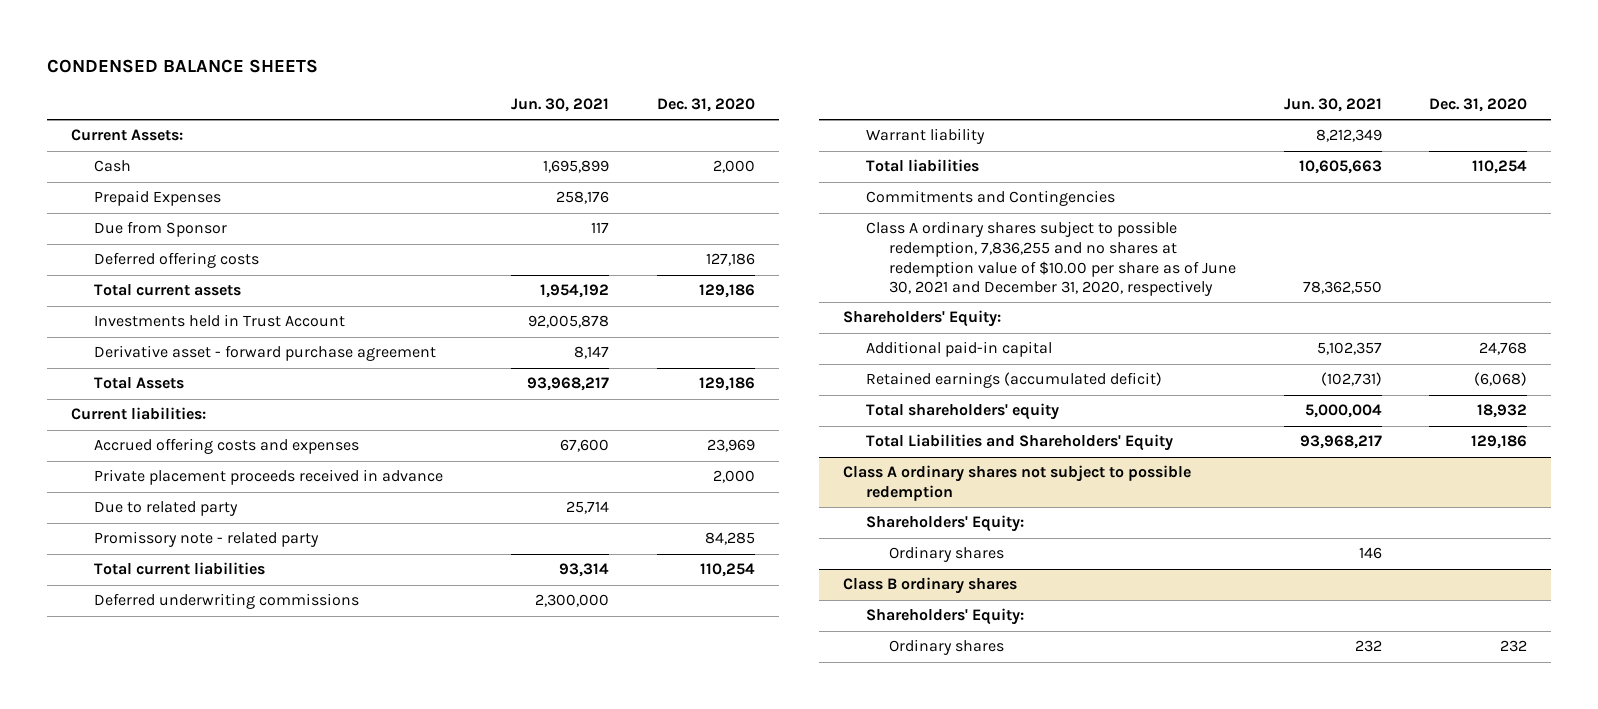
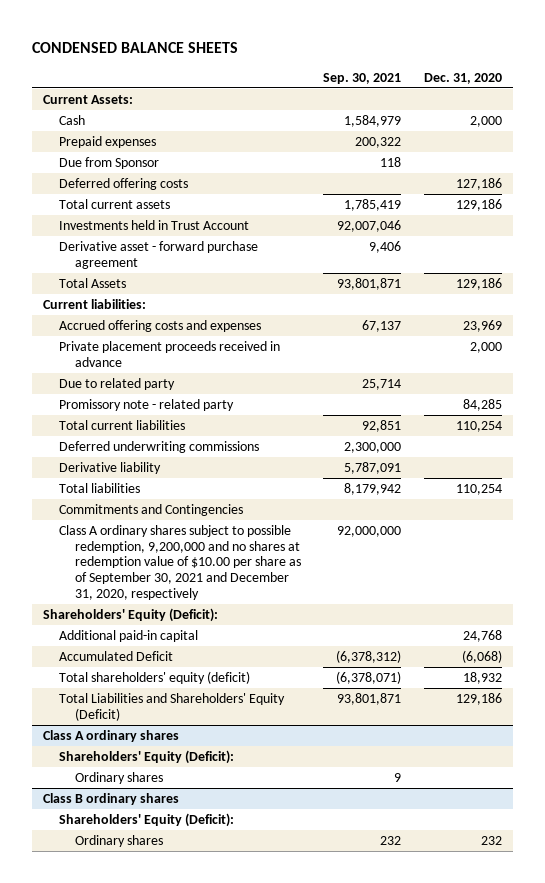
- | Jun. 30, 2021 | Dec. 31, 2020
+ | Sep. 30, 2021 | Dec. 31, 2020
- Prepaid Expenses | 258,176 |
+ Prepaid expenses | 200,322 |
- Warrant liability | 8,212,349 |
+ Derivative liability | 5,787,091 |
- Class A ordinary shares subject to possible redemption, 7,836,255 and no shares at redemption value of $10.00 per share as of June 30, 2021 and December 31, 2020, respectively | 78,362,550 |
- Shareholders' Equity:
+ Class A ordinary shares subject to possible redemption, 9,200,000 and no shares at redemption value of $10.00 per share as of September 30, 2021 and December 31, 2020, respectively | 92,000,000 |
+ Shareholders' Equity (Deficit):
- Retained earnings (accumulated deficit) | (102,731) | (6,068)
- Total shareholders' equity | 5,000,004 | 18,932
- Total Liabilities and Shareholders' Equity | 93,968,217 | 129,186
- Class A ordinary shares not subject to possible redemption
- Shareholders' Equity:
+ Accumulated Deficit | (6,378,312) | (6,068)
+ Total shareholders' equity (deficit) | (6,378,071) | 18,932
+ Total Liabilities and Shareholders' Equity (Deficit) | 93,801,871 | 129,186
+ Class A ordinary shares
+ Shareholders' Equity (Deficit):
@ Class B ordinary shares
- Shareholders' Equity:
+ Shareholders' Equity (Deficit):

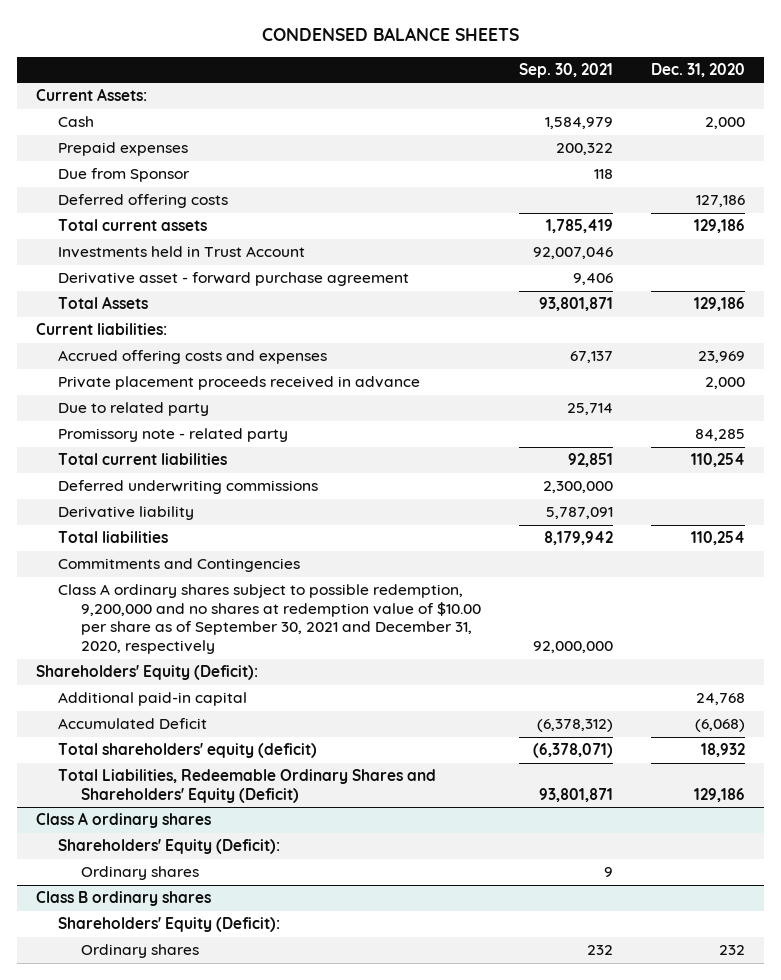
- Total Liabilities and Shareholders' Equity (Deficit) | 93,801,871 | 129,186
+ Total Liabilities, Redeemable Ordinary Shares and Shareholders' Equity (Deficit) | 93,801,871 | 129,186

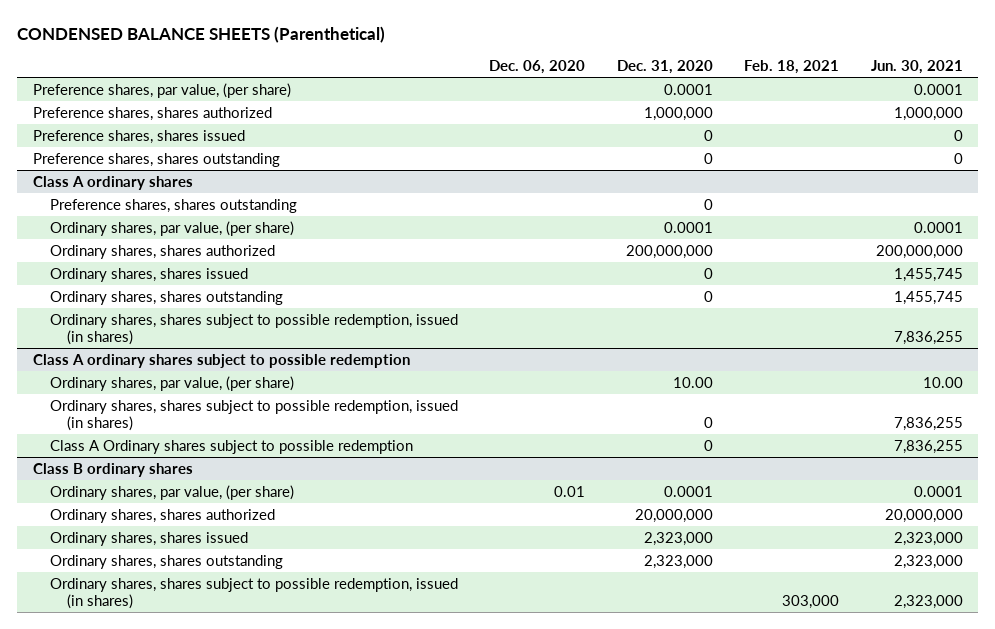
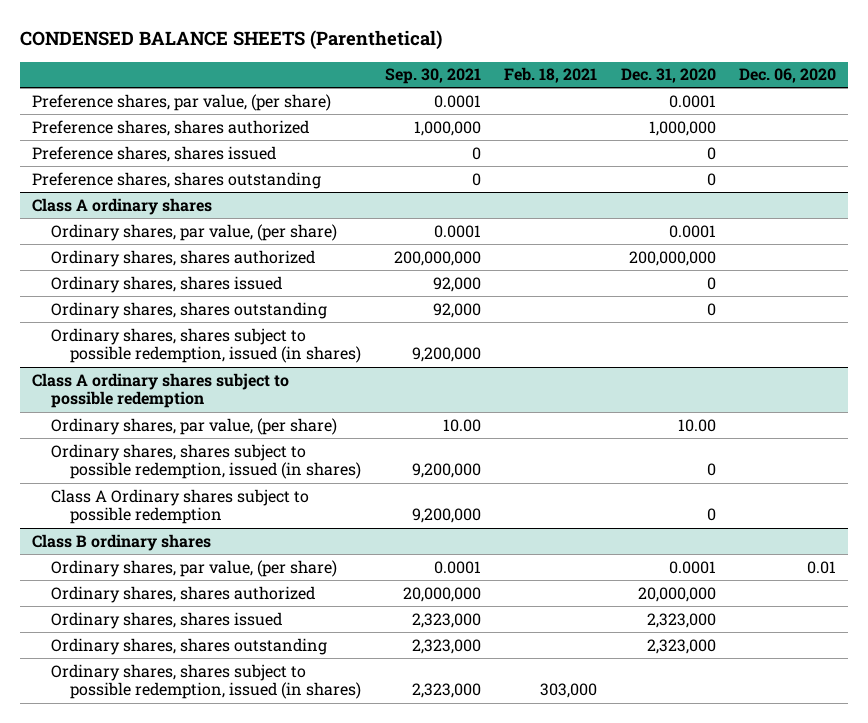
- | Dec. 06, 2020 | Dec. 31, 2020 | Feb. 18, 2021 | Jun. 30, 2021
+ | Sep. 30, 2021 | Feb. 18, 2021 | Dec. 31, 2020 | Dec. 06, 2020
@ Class A ordinary shares
- Preference shares, shares outstanding | | 0 | |

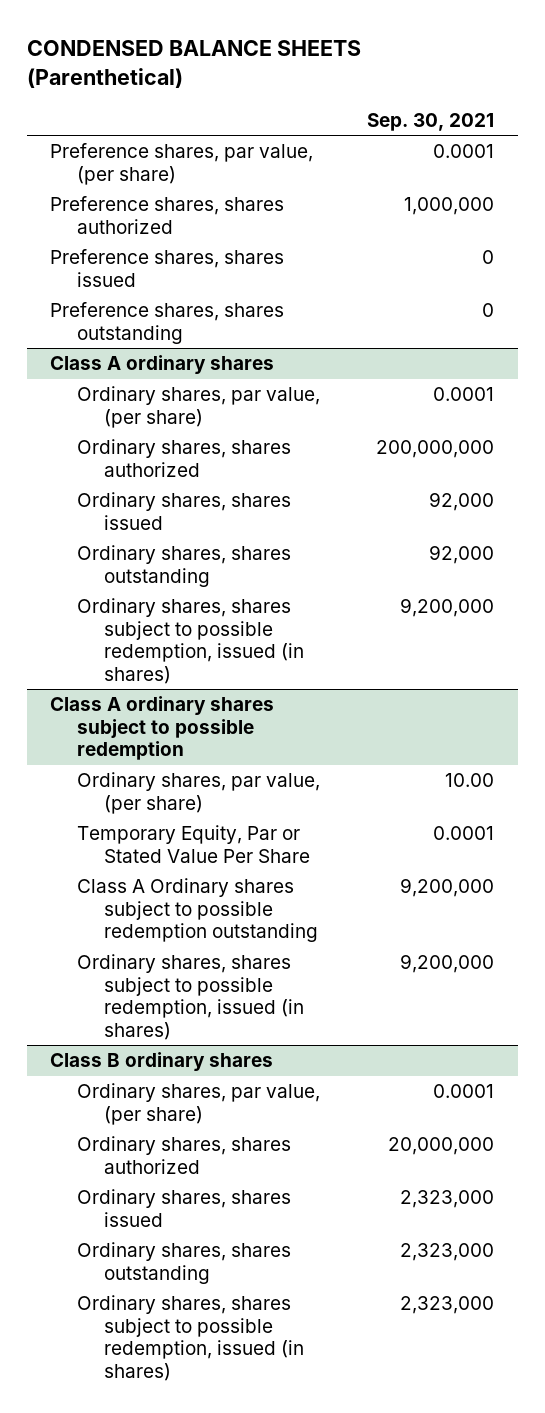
- | Sep. 30, 2021 | Feb. 18, 2021 | Dec. 31, 2020 | Dec. 06, 2020
+ | Sep. 30, 2021
@ Class A ordinary shares subject to possible redemption
+ Temporary Equity, Par or Stated Value Per Share | 0.0001
+ Class A Ordinary shares subject to possible redemption outstanding | 9,200,000
- Class A Ordinary shares subject to possible redemption | 9,200,000 | | 0 |

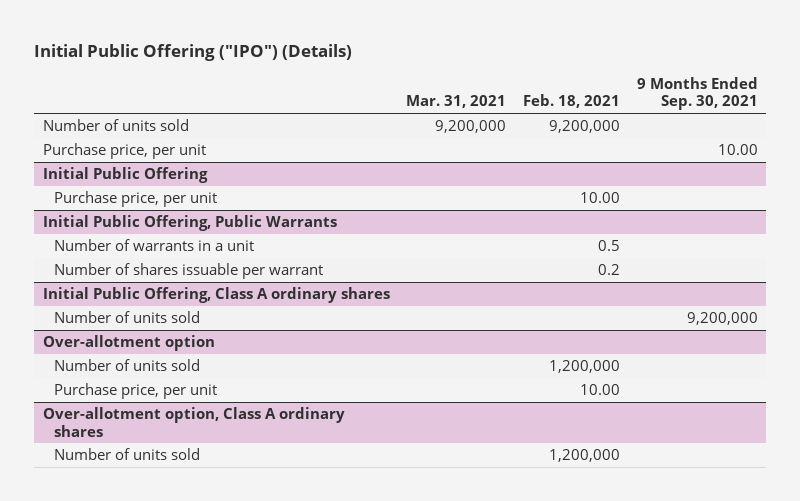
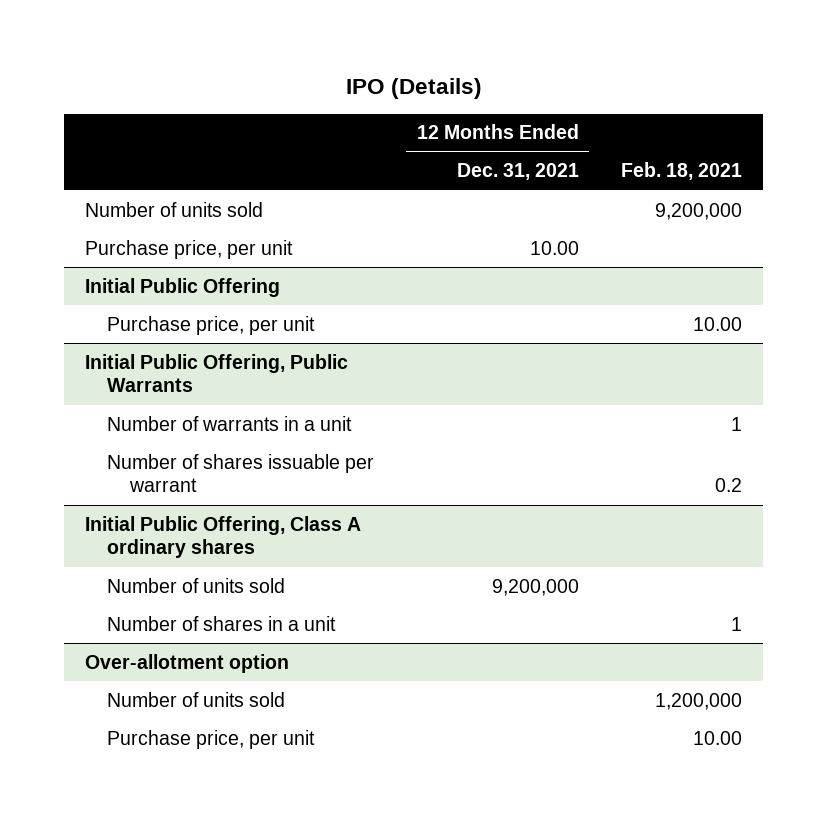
- Initial Public Offering ("IPO") (Details)
+ IPO (Details)
- | Mar. 31, 2021 | Feb. 18, 2021 | 9 Months Ended Sep. 30, 2021
+ | 12 Months Ended Dec. 31, 2021 | Feb. 18, 2021
@ Initial Public Offering, Public Warrants
- Number of warrants in a unit | | 0.5 |
+ Number of warrants in a unit | | 1
@ Initial Public Offering, Class A ordinary shares
+ Number of shares in a unit | | 1
- Over-allotment option, Class A ordinary shares
- Number of units sold | | 1,200,000 |

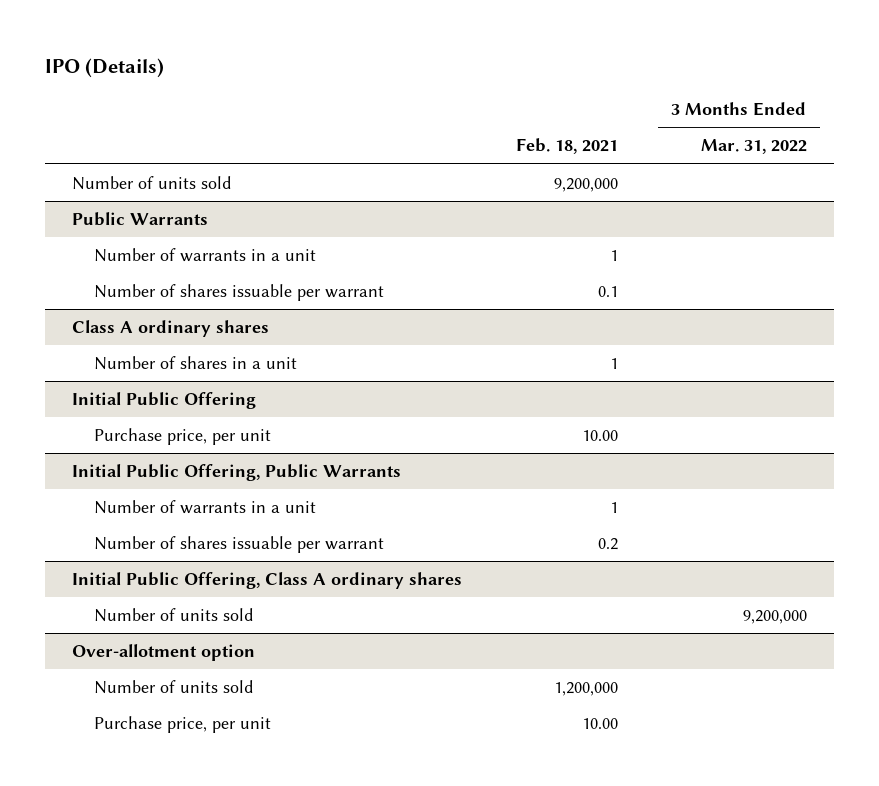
- | 12 Months Ended Dec. 31, 2021 | Feb. 18, 2021
+ | Feb. 18, 2021 | 3 Months Ended Mar. 31, 2022
- Purchase price, per unit | 10.00 |
+ Public Warrants
+ Number of warrants in a unit | 1 |
+ Number of shares issuable per warrant | 0.1 |
+ Class A ordinary shares
+ Number of shares in a unit | 1 |
@ Initial Public Offering, Class A ordinary shares
- Number of shares in a unit | | 1

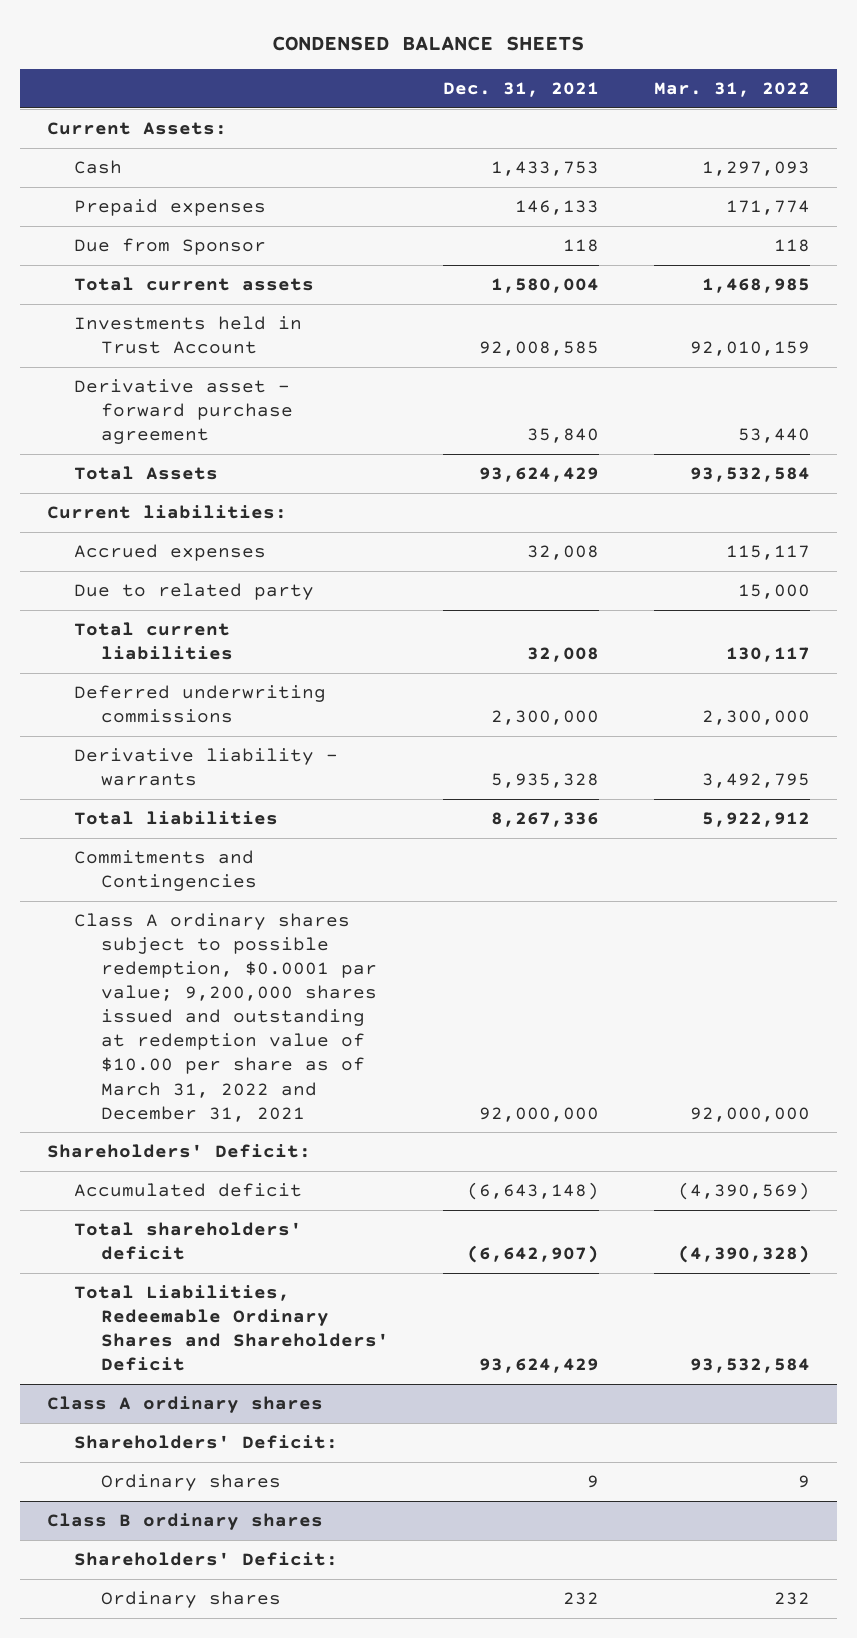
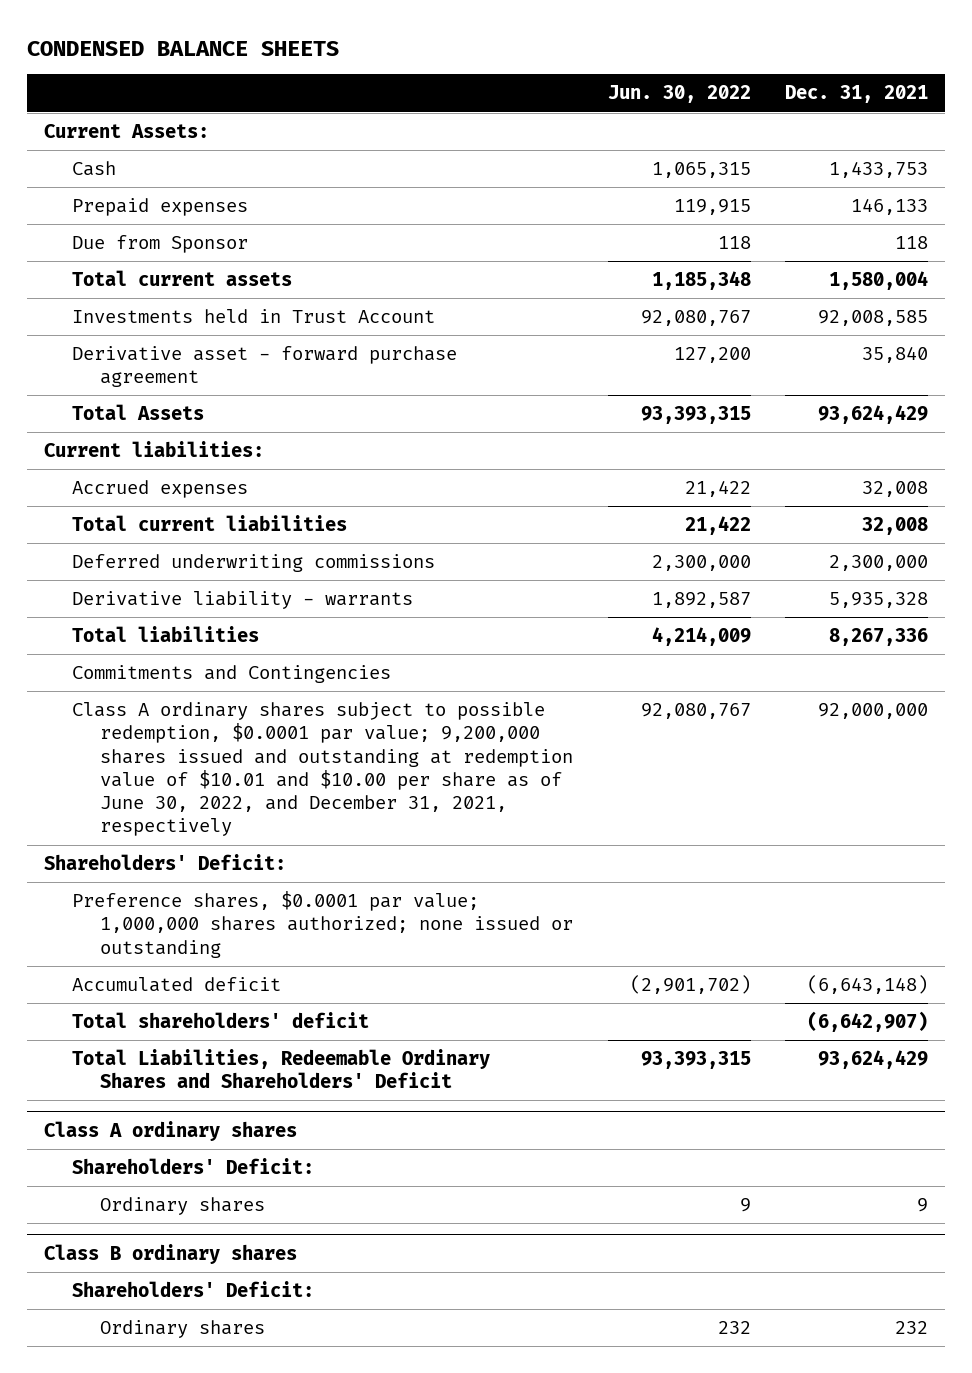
- | Dec. 31, 2021 | Mar. 31, 2022
+ | Jun. 30, 2022 | Dec. 31, 2021
- Due to related party | | 15,000
- Class A ordinary shares subject to possible redemption, $0.0001 par value; 9,200,000 shares issued and outstanding at redemption value of $10.00 per share as of March 31, 2022 and December 31, 2021 | 92,000,000 | 92,000,000
+ Class A ordinary shares subject to possible redemption, $0.0001 par value; 9,200,000 shares issued and outstanding at redemption value of $10.01 and $10.00 per share as of June 30, 2022, and December 31, 2021, respectively | 92,080,767 | 92,000,000
+ Preference shares, $0.0001 par value; 1,000,000 shares authorized; none issued or outstanding

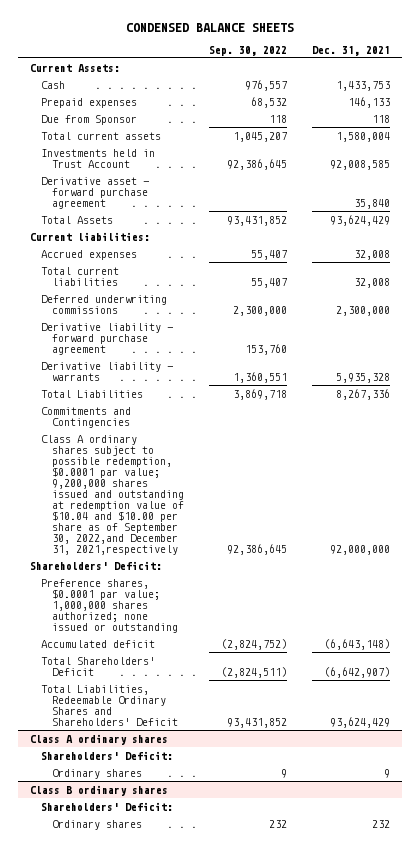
- | Jun. 30, 2022 | Dec. 31, 2021
+ | Sep. 30, 2022 | Dec. 31, 2021
+ Derivative liability - forward purchase agreement | 153,760 |
- Total liabilities | 4,214,009 | 8,267,336
+ Total Liabilities | 3,869,718 | 8,267,336
- Class A ordinary shares subject to possible redemption, $0.0001 par value; 9,200,000 shares issued and outstanding at redemption value of $10.01 and $10.00 per share as of June 30, 2022, and December 31, 2021, respectively | 92,080,767 | 92,000,000
+ Class A ordinary shares subject to possible redemption, $0.0001 par value; 9,200,000 shares issued and outstanding at redemption value of $10.04 and $10.00 per share as of September 30, 2022,and December 31, 2021,respectively | 92,386,645 | 92,000,000
- Total shareholders' deficit | | (6,642,907)
+ Total Shareholders' Deficit | (2,824,511) | (6,642,907)

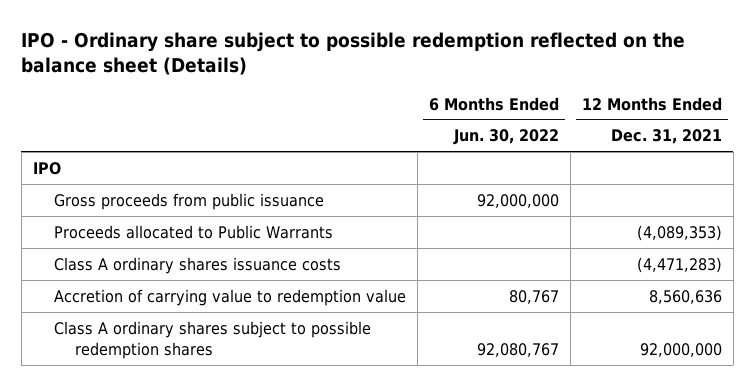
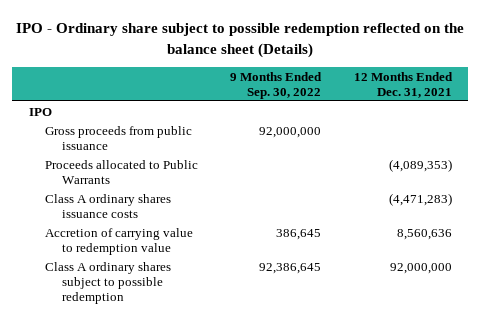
- | 6 Months Ended Jun. 30, 2022 | 12 Months Ended Dec. 31, 2021
+ | 9 Months Ended Sep. 30, 2022 | 12 Months Ended Dec. 31, 2021
- Class A ordinary shares subject to possible redemption shares | 92,080,767 | 92,000,000
+ Class A ordinary shares subject to possible redemption | 92,386,645 | 92,000,000

